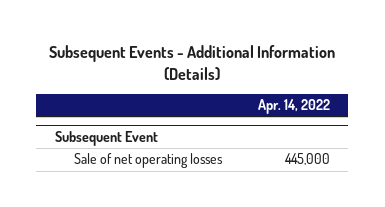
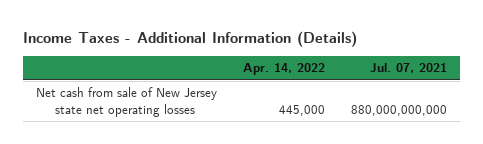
- Subsequent Events - Additional Information (Details)
+ Income Taxes - Additional Information (Details)
- | Apr. 14, 2022
+ | Apr. 14, 2022 | Jul. 07, 2021
- Subsequent Event
- Sale of net operating losses | 445,000
+ Net cash from sale of New Jersey state net operating losses | 445,000 | 880,000,000,000

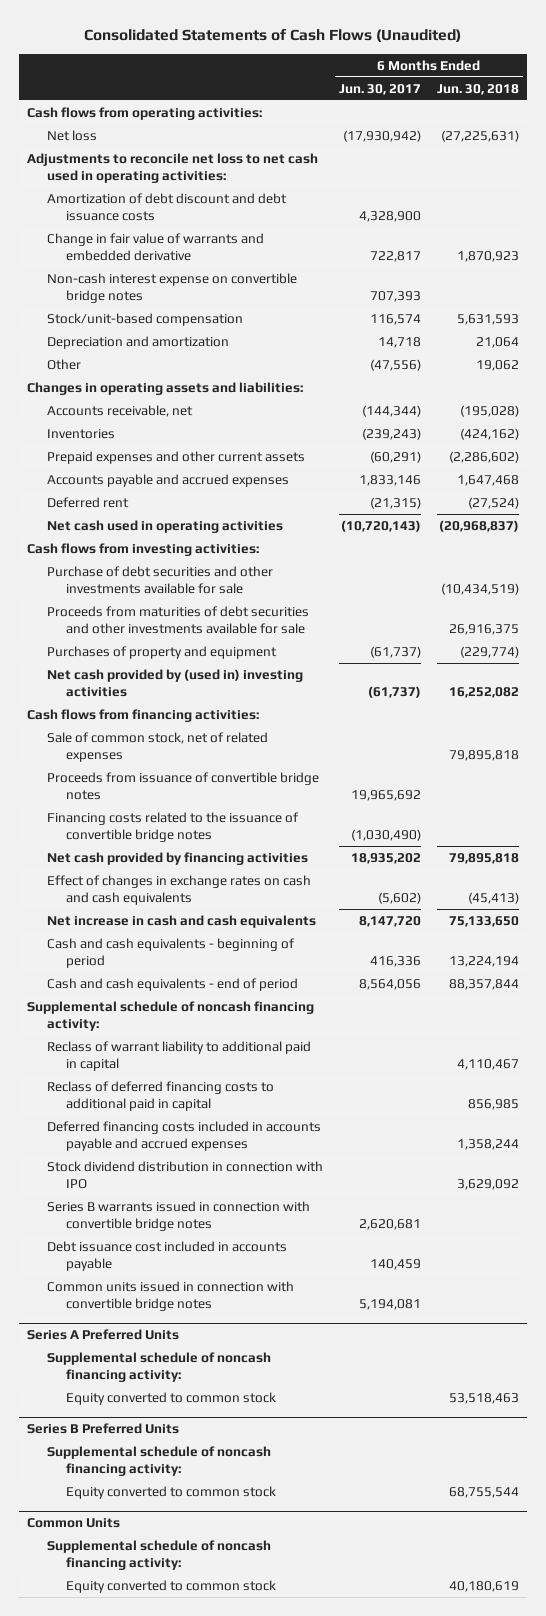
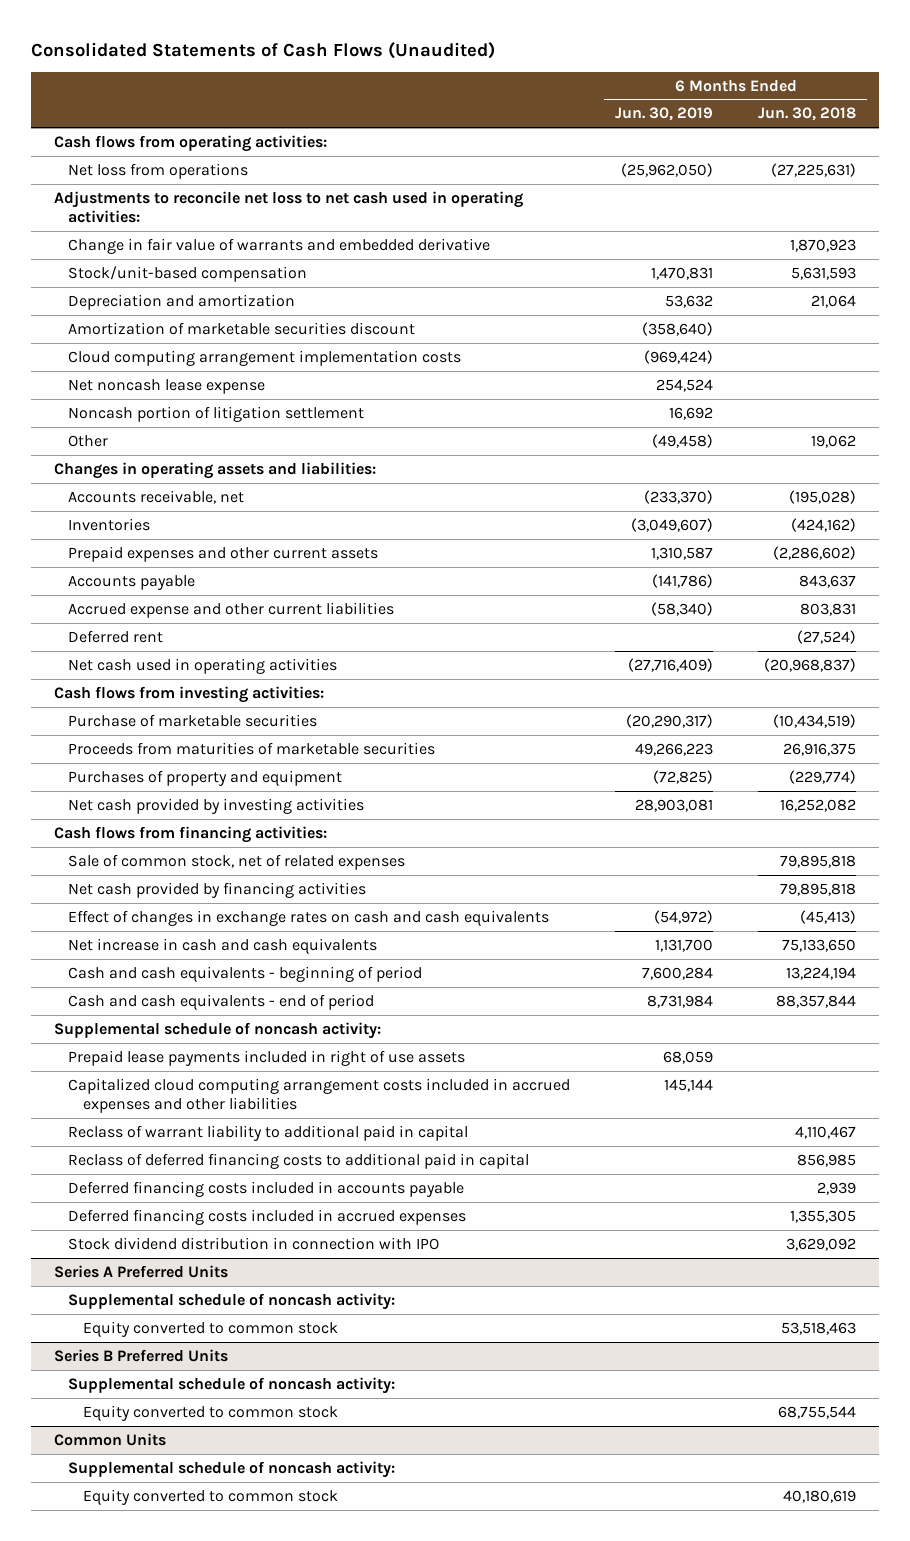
- | 6 Months Ended Jun. 30, 2017 | 6 Months Ended Jun. 30, 2018
+ | 6 Months Ended Jun. 30, 2019 | 6 Months Ended Jun. 30, 2018
- Net loss | (17,930,942) | (27,225,631)
+ Net loss from operations | (25,962,050) | (27,225,631)
- Amortization of debt discount and debt issuance costs | 4,328,900 |
- Non-cash interest expense on convertible bridge notes | 707,393 |
+ Amortization of marketable securities discount | (358,640) |
+ Cloud computing arrangement implementation costs | (969,424) |
+ Net noncash lease expense | 254,524 |
+ Noncash portion of litigation settlement | 16,692 |
- Accounts payable and accrued expenses | 1,833,146 | 1,647,468
+ Accounts payable | (141,786) | 843,637
+ Accrued expense and other current liabilities | (58,340) | 803,831
- Purchase of debt securities and other investments available for sale | | (10,434,519)
- Proceeds from maturities of debt securities and other investments available for sale | | 26,916,375
+ Purchase of marketable securities | (20,290,317) | (10,434,519)
+ Proceeds from maturities of marketable securities | 49,266,223 | 26,916,375
- Net cash provided by (used in) investing activities | (61,737) | 16,252,082
+ Net cash provided by investing activities | 28,903,081 | 16,252,082
- Proceeds from issuance of convertible bridge notes | 19,965,692 |
- Financing costs related to the issuance of convertible bridge notes | (1,030,490) |
- Supplemental schedule of noncash financing activity:
+ Supplemental schedule of noncash activity:
+ Prepaid lease payments included in right of use assets | 68,059 |
+ Capitalized cloud computing arrangement costs included in accrued expenses and other liabilities | 145,144 |
- Deferred financing costs included in accounts payable and accrued expenses | | 1,358,244
+ Deferred financing costs included in accounts payable | | 2,939
+ Deferred financing costs included in accrued expenses | | 1,355,305
- Series B warrants issued in connection with convertible bridge notes | 2,620,681 |
- Debt issuance cost included in accounts payable | 140,459 |
- Common units issued in connection with convertible bridge notes | 5,194,081 |
@ Series A Preferred Units
- Supplemental schedule of noncash financing activity:
+ Supplemental schedule of noncash activity:
@ Series B Preferred Units
- Supplemental schedule of noncash financing activity:
+ Supplemental schedule of noncash activity:
@ Common Units
- Supplemental schedule of noncash financing activity:
+ Supplemental schedule of noncash activity:

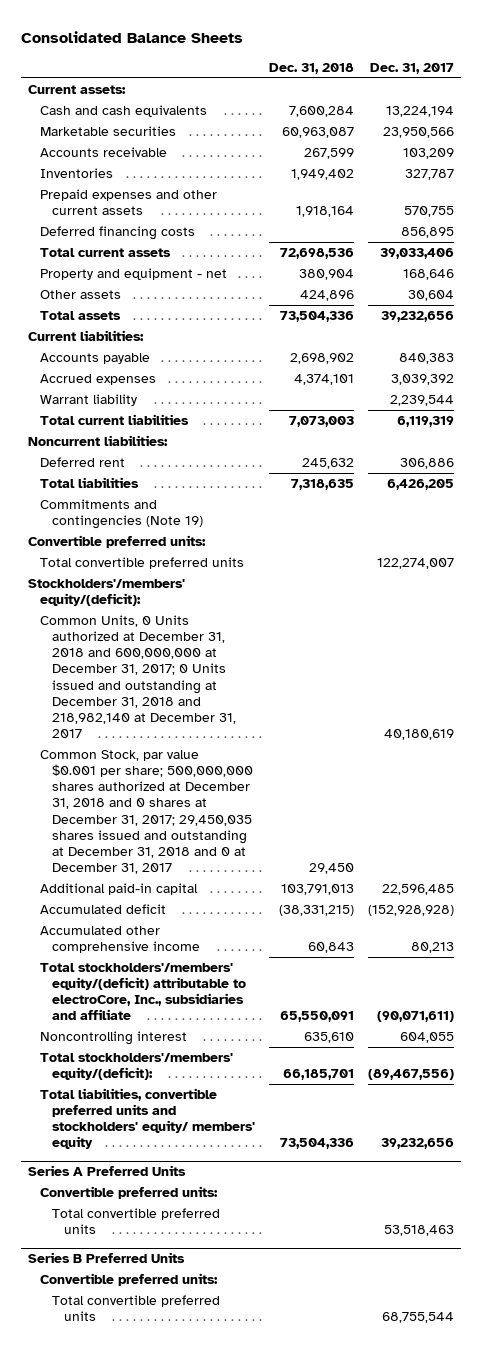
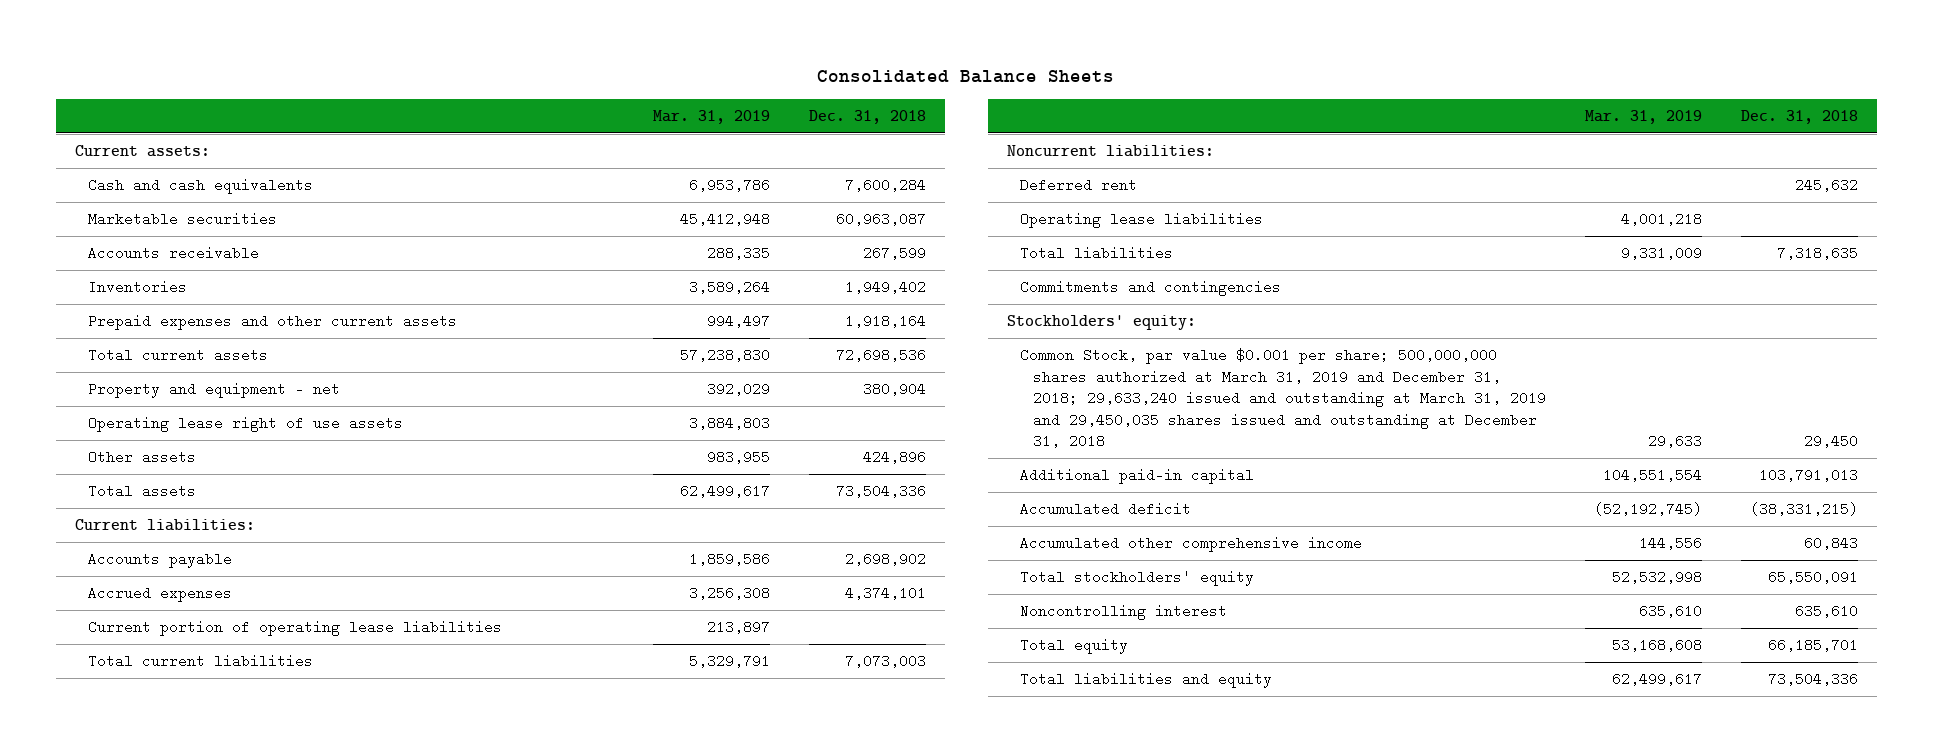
- | Dec. 31, 2018 | Dec. 31, 2017
+ | Mar. 31, 2019 | Dec. 31, 2018
- Deferred financing costs | | 856,895
+ Operating lease right of use assets | 3,884,803 |
- Warrant liability | | 2,239,544
+ Current portion of operating lease liabilities | 213,897 |
+ Operating lease liabilities | 4,001,218 |
- Commitments and contingencies (Note 19)
- Convertible preferred units:
- Total convertible preferred units | | 122,274,007
- Stockholders'/members' equity/(deficit):
- Common Units, 0 Units authorized at December 31, 2018 and 600,000,000 at December 31, 2017; 0 Units issued and outstanding at December 31, 2018 and 218,982,140 at December 31, 2017 | | 40,180,619
- Common Stock, par value $0.001 per share; 500,000,000 shares authorized at December 31, 2018 and 0 shares at December 31, 2017; 29,450,035 shares issued and outstanding at December 31, 2018 and 0 at December 31, 2017 | 29,450 |
+ Commitments and contingencies
+ Stockholders' equity:
+ Common Stock, par value $0.001 per share; 500,000,000 shares authorized at March 31, 2019 and December 31, 2018; 29,633,240 issued and outstanding at March 31, 2019 and 29,450,035 shares issued and outstanding at December 31, 2018 | 29,633 | 29,450
- Total stockholders'/members' equity/(deficit) attributable to electroCore, Inc., subsidiaries and affiliate | 65,550,091 | (90,071,611)
+ Total stockholders' equity | 52,532,998 | 65,550,091
- Total stockholders'/members' equity/(deficit): | 66,185,701 | (89,467,556)
- Total liabilities, convertible preferred units and stockholders' equity/ members' equity | 73,504,336 | 39,232,656
- Series A Preferred Units
- Convertible preferred units:
- Total convertible preferred units | | 53,518,463
- Series B Preferred Units
- Convertible preferred units:
- Total convertible preferred units | | 68,755,544
+ Total equity | 53,168,608 | 66,185,701
+ Total liabilities and equity | 62,499,617 | 73,504,336

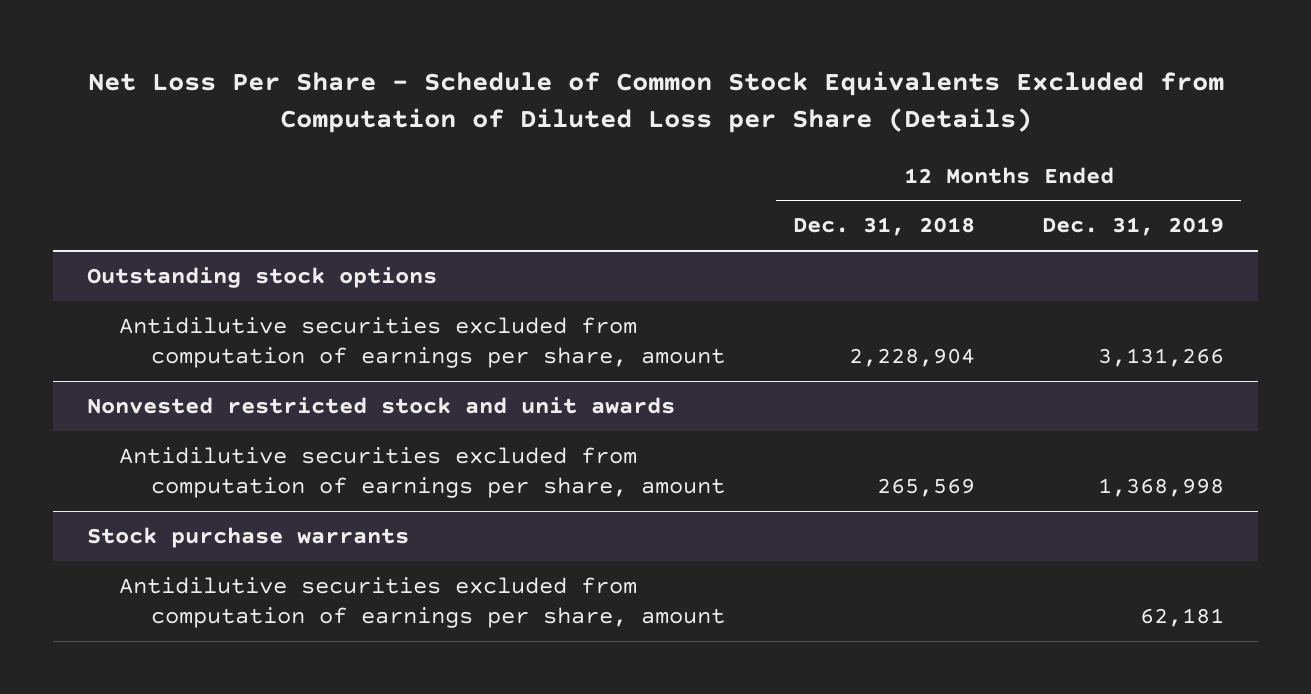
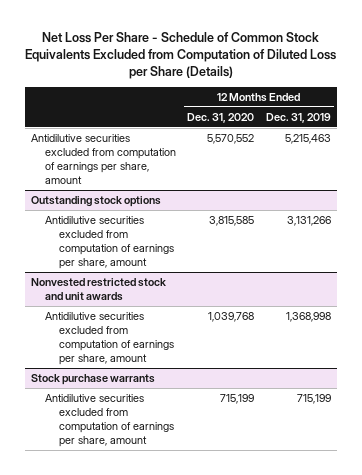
- | 12 Months Ended Dec. 31, 2018 | 12 Months Ended Dec. 31, 2019
+ | 12 Months Ended Dec. 31, 2020 | 12 Months Ended Dec. 31, 2019
+ Antidilutive securities excluded from computation of earnings per share, amount | 5,570,552 | 5,215,463
@ Stock purchase warrants
- Antidilutive securities excluded from computation of earnings per share, amount | | 62,181
+ Antidilutive securities excluded from computation of earnings per share, amount | 715,199 | 715,199

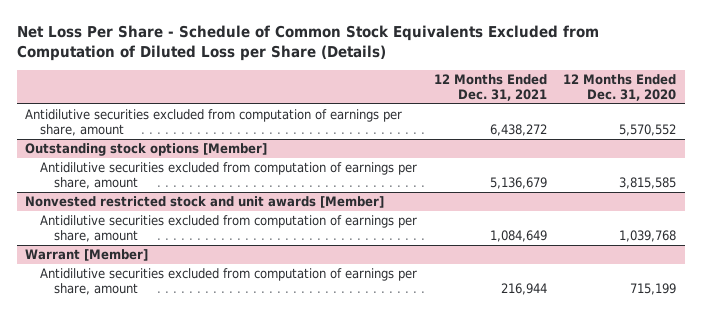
- | 12 Months Ended Dec. 31, 2020 | 12 Months Ended Dec. 31, 2019
+ | 12 Months Ended Dec. 31, 2021 | 12 Months Ended Dec. 31, 2020
- Outstanding stock options
+ Outstanding stock options [Member]
- Nonvested restricted stock and unit awards
+ Nonvested restricted stock and unit awards [Member]
- Stock purchase warrants
+ Warrant [Member]

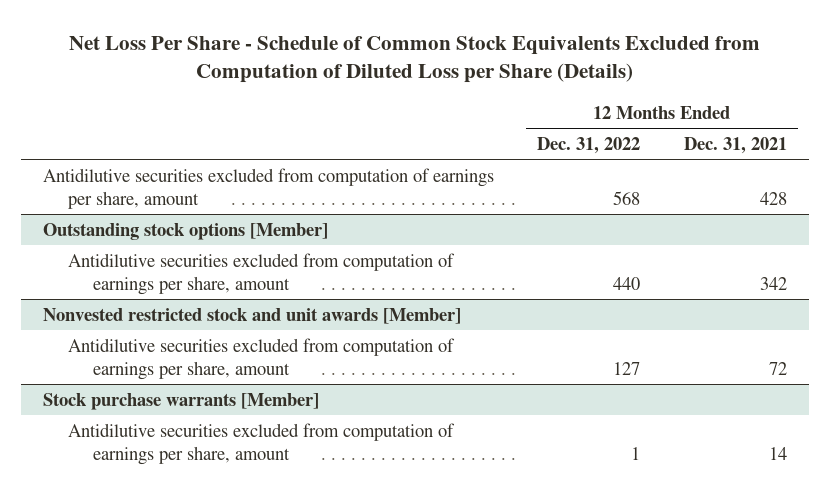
- | 12 Months Ended Dec. 31, 2021 | 12 Months Ended Dec. 31, 2020
+ | 12 Months Ended Dec. 31, 2022 | 12 Months Ended Dec. 31, 2021
- Antidilutive securities excluded from computation of earnings per share, amount | 6,438,272 | 5,570,552
+ Antidilutive securities excluded from computation of earnings per share, amount | 568 | 428
@ Outstanding stock options [Member]
- Antidilutive securities excluded from computation of earnings per share, amount | 5,136,679 | 3,815,585
+ Antidilutive securities excluded from computation of earnings per share, amount | 440 | 342
@ Nonvested restricted stock and unit awards [Member]
- Antidilutive securities excluded from computation of earnings per share, amount | 1,084,649 | 1,039,768
- Warrant [Member]
- Antidilutive securities excluded from computation of earnings per share, amount | 216,944 | 715,199
@ Nonvested restricted stock and unit awards [Member]
+ Antidilutive securities excluded from computation of earnings per share, amount | 127 | 72
+ Stock purchase warrants [Member]
+ Antidilutive securities excluded from computation of earnings per share, amount | 1 | 14

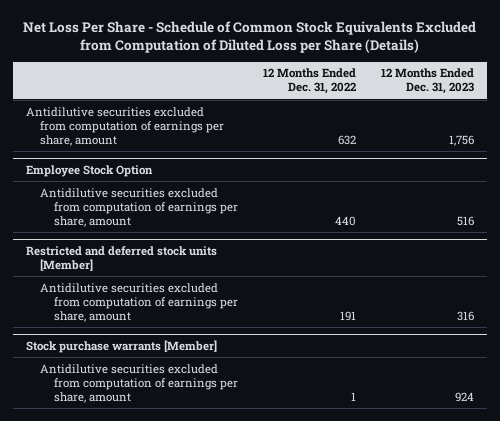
- | 12 Months Ended Dec. 31, 2022 | 12 Months Ended Dec. 31, 2021
+ | 12 Months Ended Dec. 31, 2022 | 12 Months Ended Dec. 31, 2023
- Antidilutive securities excluded from computation of earnings per share, amount | 568 | 428
- Outstanding stock options [Member]
+ Antidilutive securities excluded from computation of earnings per share, amount | 632 | 1,756
+ Employee Stock Option
- Nonvested restricted stock and unit awards [Member]
- Antidilutive securities excluded from computation of earnings per share, amount | 127 | 72
+ Restricted and deferred stock units [Member]
+ Antidilutive securities excluded from computation of earnings per share, amount | 191 | 316

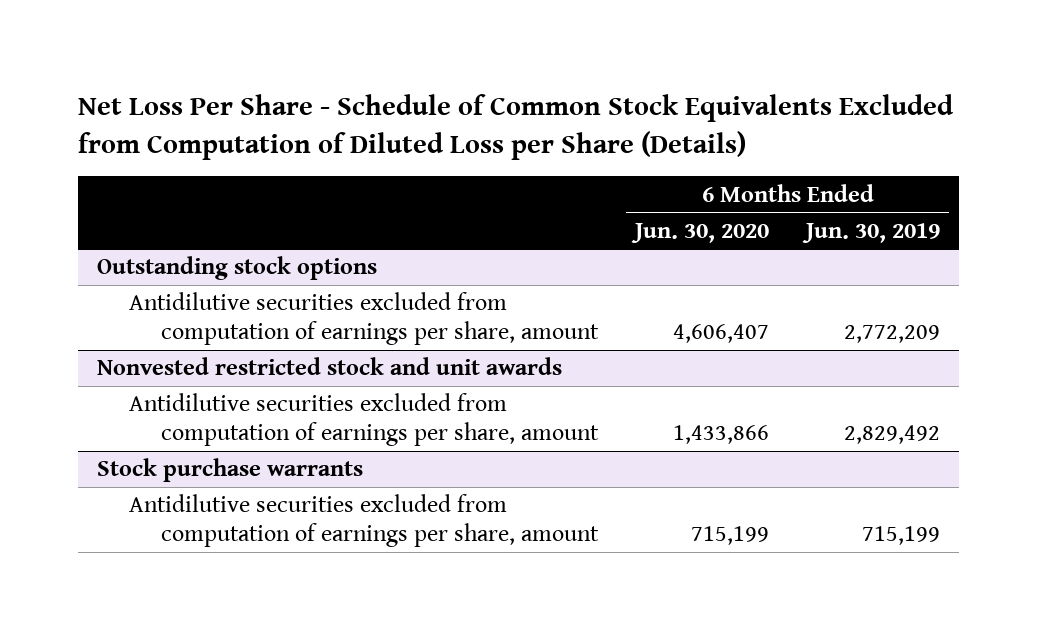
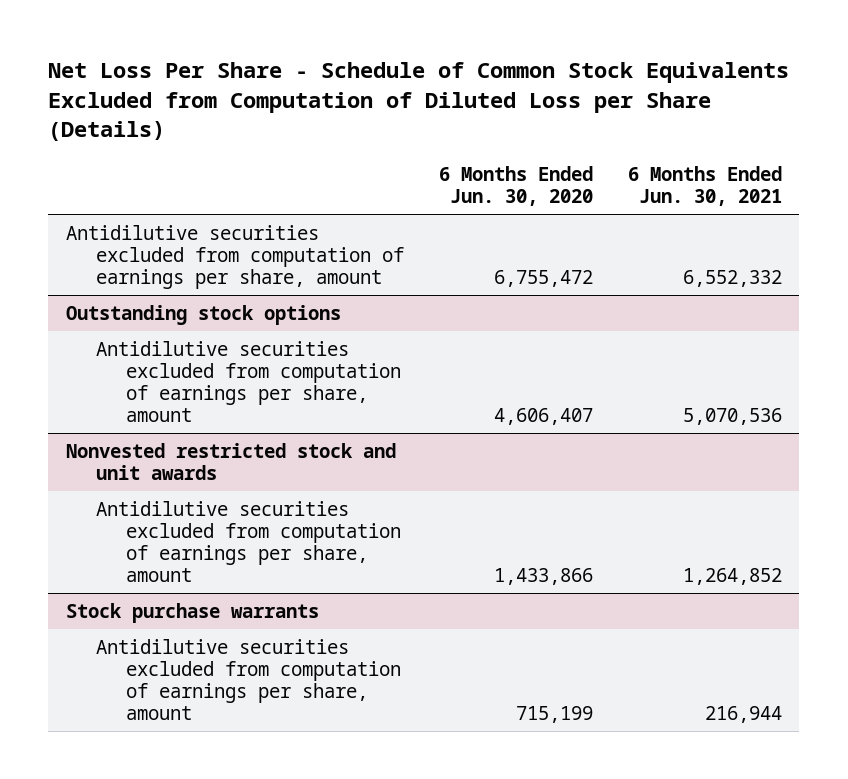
- | 6 Months Ended Jun. 30, 2020 | 6 Months Ended Jun. 30, 2019
+ | 6 Months Ended Jun. 30, 2020 | 6 Months Ended Jun. 30, 2021
+ Antidilutive securities excluded from computation of earnings per share, amount | 6,755,472 | 6,552,332

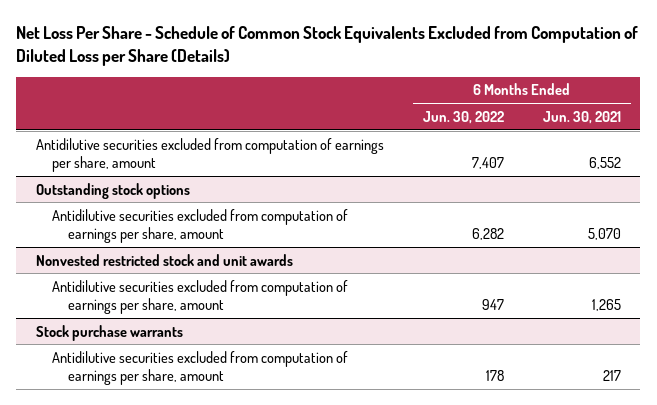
- | 6 Months Ended Jun. 30, 2020 | 6 Months Ended Jun. 30, 2021
+ | 6 Months Ended Jun. 30, 2022 | 6 Months Ended Jun. 30, 2021
- Antidilutive securities excluded from computation of earnings per share, amount | 6,755,472 | 6,552,332
+ Antidilutive securities excluded from computation of earnings per share, amount | 7,407 | 6,552
@ Outstanding stock options
- Antidilutive securities excluded from computation of earnings per share, amount | 4,606,407 | 5,070,536
+ Antidilutive securities excluded from computation of earnings per share, amount | 6,282 | 5,070
@ Nonvested restricted stock and unit awards
- Antidilutive securities excluded from computation of earnings per share, amount | 1,433,866 | 1,264,852
+ Antidilutive securities excluded from computation of earnings per share, amount | 947 | 1,265
@ Stock purchase warrants
- Antidilutive securities excluded from computation of earnings per share, amount | 715,199 | 216,944
+ Antidilutive securities excluded from computation of earnings per share, amount | 178 | 217

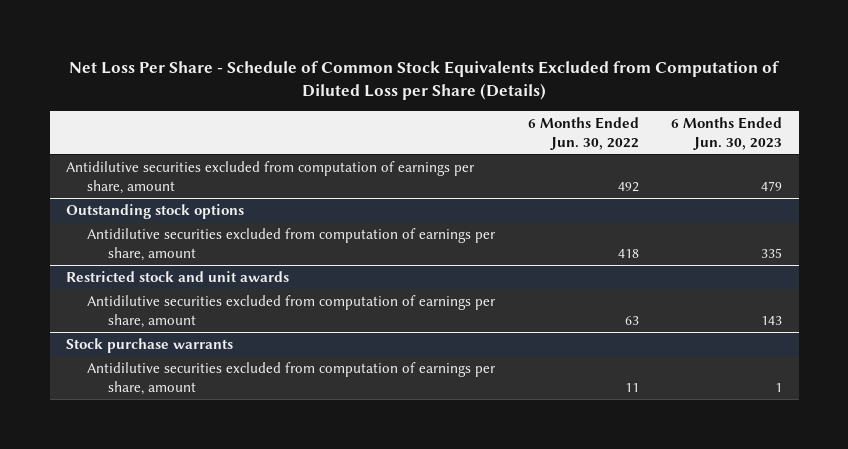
- | 6 Months Ended Jun. 30, 2022 | 6 Months Ended Jun. 30, 2021
+ | 6 Months Ended Jun. 30, 2022 | 6 Months Ended Jun. 30, 2023
- Antidilutive securities excluded from computation of earnings per share, amount | 7,407 | 6,552
+ Antidilutive securities excluded from computation of earnings per share, amount | 492 | 479
@ Outstanding stock options
- Antidilutive securities excluded from computation of earnings per share, amount | 6,282 | 5,070
- Nonvested restricted stock and unit awards
- Antidilutive securities excluded from computation of earnings per share, amount | 947 | 1,265
@ Outstanding stock options
+ Antidilutive securities excluded from computation of earnings per share, amount | 418 | 335
+ Restricted stock and unit awards
+ Antidilutive securities excluded from computation of earnings per share, amount | 63 | 143
@ Stock purchase warrants
- Antidilutive securities excluded from computation of earnings per share, amount | 178 | 217
+ Antidilutive securities excluded from computation of earnings per share, amount | 11 | 1

